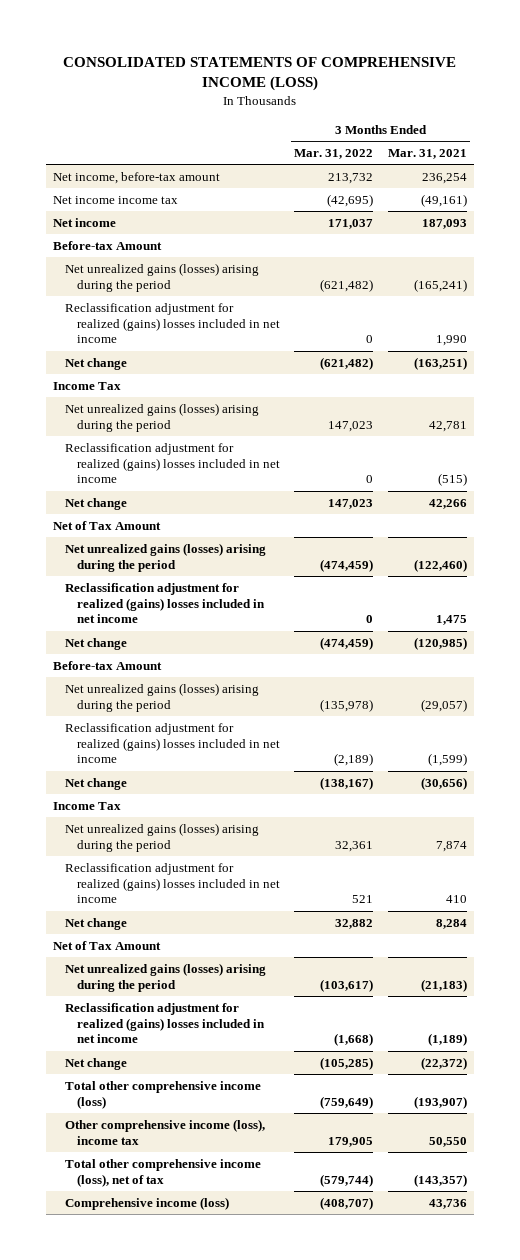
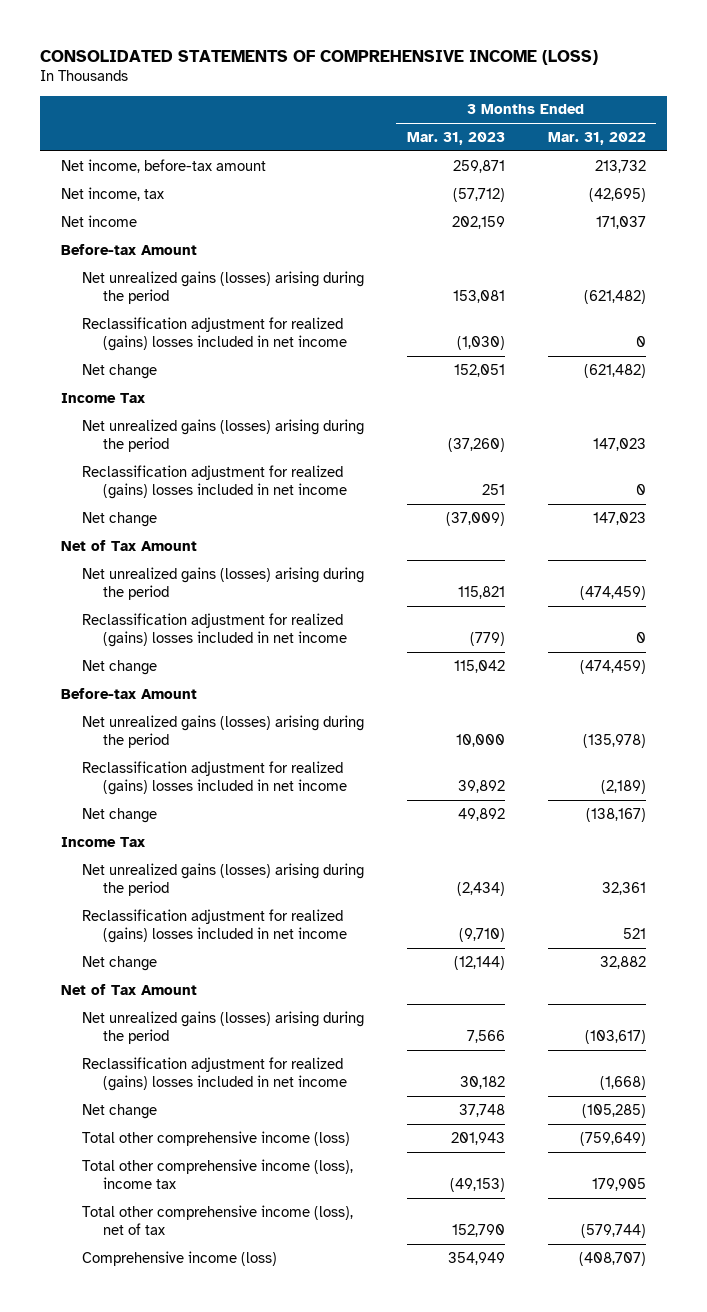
- | 3 Months Ended Mar. 31, 2022 | 3 Months Ended Mar. 31, 2021
+ | 3 Months Ended Mar. 31, 2023 | 3 Months Ended Mar. 31, 2022
- Net income income tax | (42,695) | (49,161)
+ Net income, tax | (57,712) | (42,695)
- Other comprehensive income (loss), income tax | 179,905 | 50,550
+ Total other comprehensive income (loss), income tax | (49,153) | 179,905

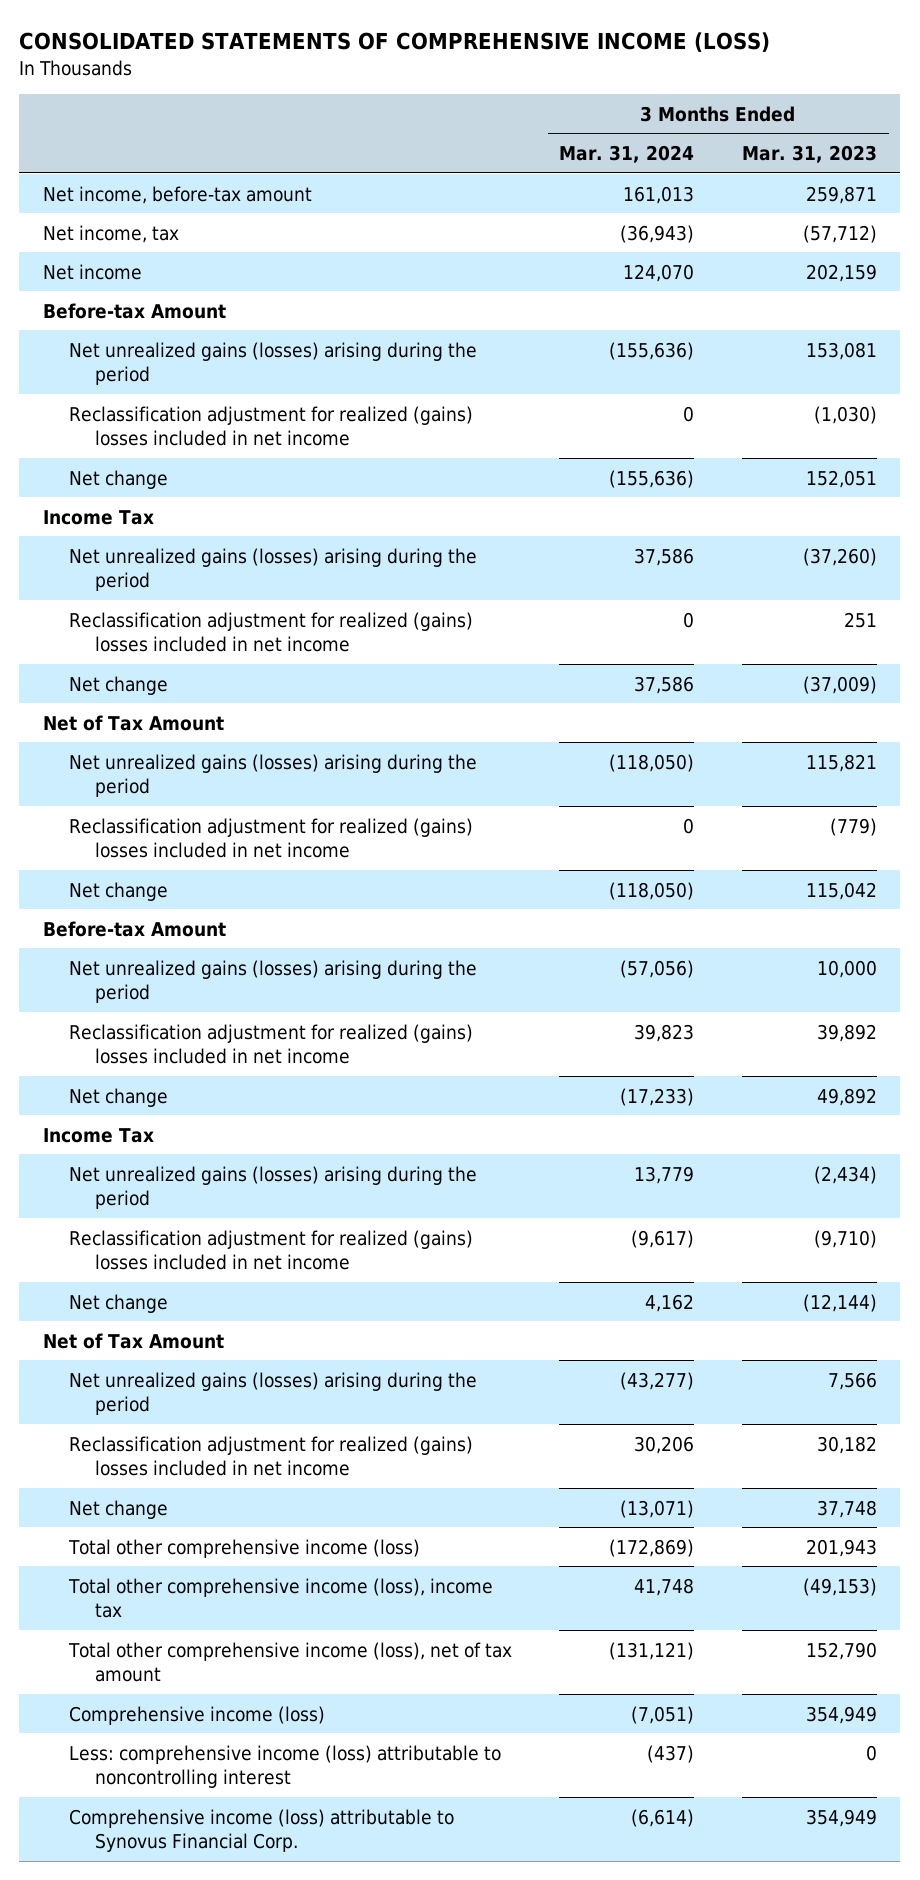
- | 3 Months Ended Mar. 31, 2023 | 3 Months Ended Mar. 31, 2022
+ | 3 Months Ended Mar. 31, 2024 | 3 Months Ended Mar. 31, 2023
- Total other comprehensive income (loss), net of tax | 152,790 | (579,744)
+ Total other comprehensive income (loss), net of tax amount | (131,121) | 152,790
+ Less: comprehensive income (loss) attributable to noncontrolling interest | (437) | 0
+ Comprehensive income (loss) attributable to Synovus Financial Corp. | (6,614) | 354,949

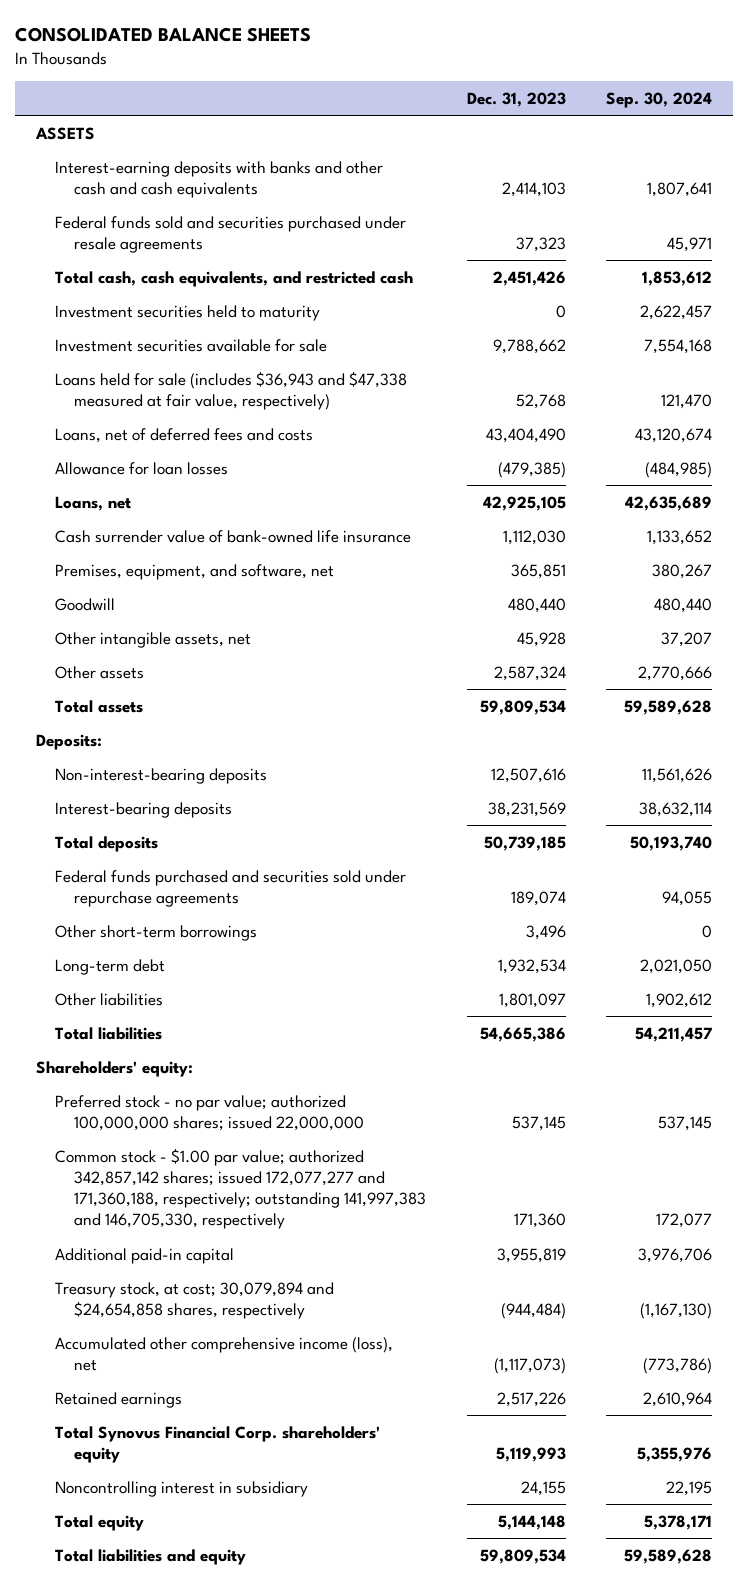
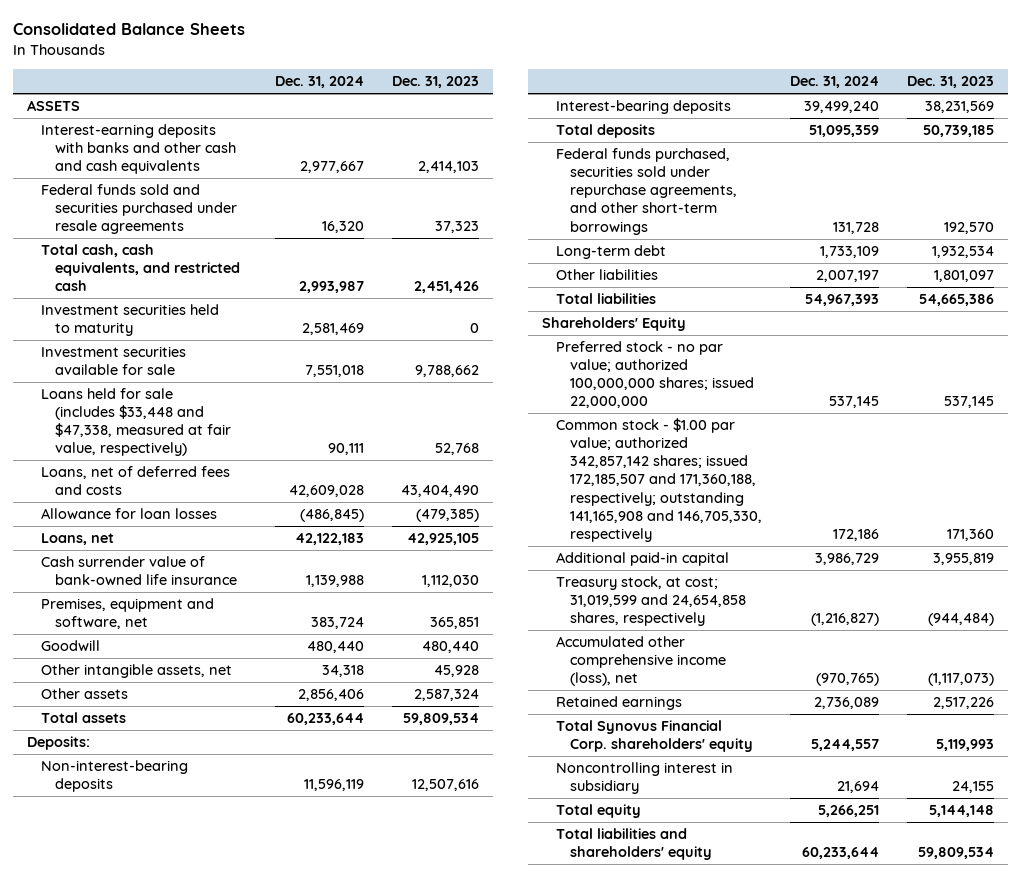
- CONSOLIDATED BALANCE SHEETS
+ Consolidated Balance Sheets
- | Dec. 31, 2023 | Sep. 30, 2024
+ | Dec. 31, 2024 | Dec. 31, 2023
- Loans held for sale (includes $36,943 and $47,338 measured at fair value, respectively) | 52,768 | 121,470
+ Loans held for sale (includes $33,448 and $47,338, measured at fair value, respectively) | 90,111 | 52,768
- Premises, equipment, and software, net | 365,851 | 380,267
+ Premises, equipment and software, net | 383,724 | 365,851
- Federal funds purchased and securities sold under repurchase agreements | 189,074 | 94,055
- Other short-term borrowings | 3,496 | 0
+ Federal funds purchased, securities sold under repurchase agreements, and other short-term borrowings | 131,728 | 192,570
- Shareholders' equity:
+ Shareholders' Equity
- Common stock - $1.00 par value; authorized 342,857,142 shares; issued 172,077,277 and 171,360,188, respectively; outstanding 141,997,383 and 146,705,330, respectively | 171,360 | 172,077
+ Common stock - $1.00 par value; authorized 342,857,142 shares; issued 172,185,507 and 171,360,188, respectively; outstanding 141,165,908 and 146,705,330, respectively | 172,186 | 171,360
- Treasury stock, at cost; 30,079,894 and $24,654,858 shares, respectively | (944,484) | (1,167,130)
+ Treasury stock, at cost; 31,019,599 and 24,654,858 shares, respectively | (1,216,827) | (944,484)
- Total liabilities and equity | 59,809,534 | 59,589,628
+ Total liabilities and shareholders' equity | 60,233,644 | 59,809,534

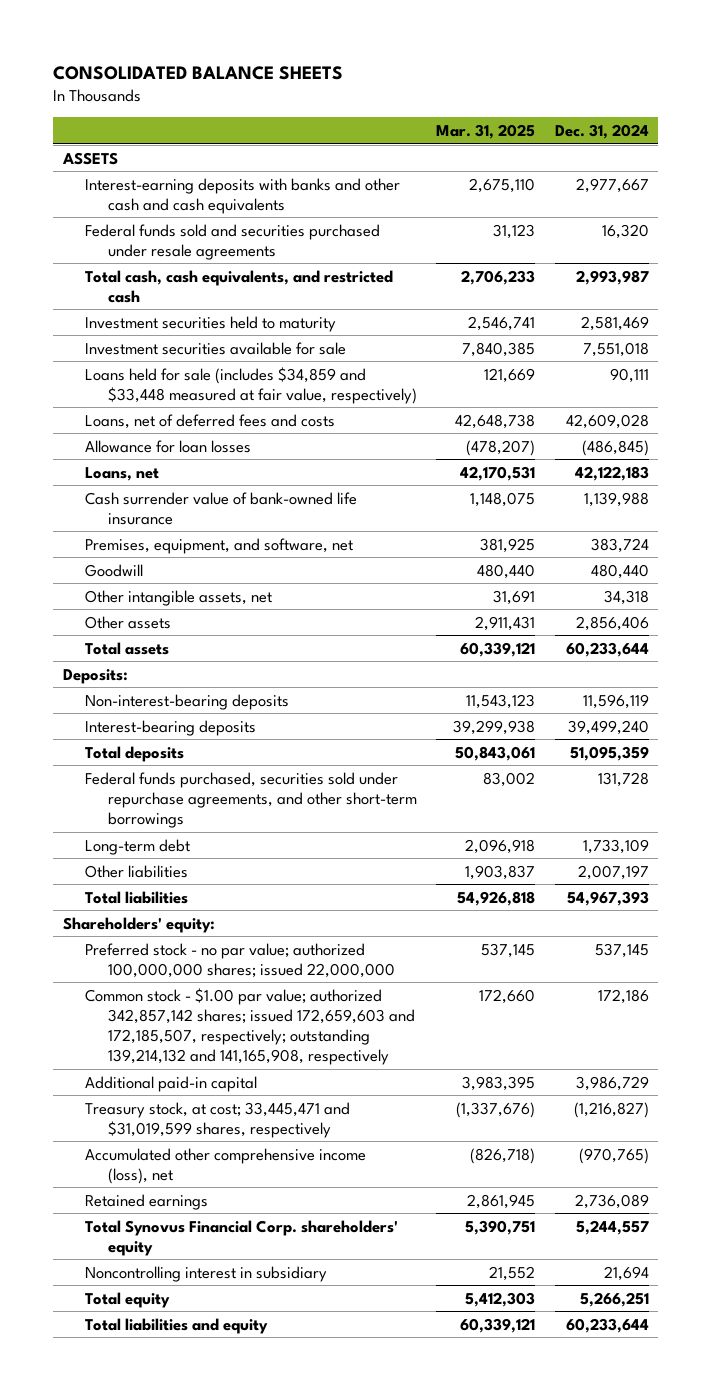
- Consolidated Balance Sheets
+ CONSOLIDATED BALANCE SHEETS
- | Dec. 31, 2024 | Dec. 31, 2023
+ | Mar. 31, 2025 | Dec. 31, 2024
- Loans held for sale (includes $33,448 and $47,338, measured at fair value, respectively) | 90,111 | 52,768
+ Loans held for sale (includes $34,859 and $33,448 measured at fair value, respectively) | 121,669 | 90,111
- Premises, equipment and software, net | 383,724 | 365,851
+ Premises, equipment, and software, net | 381,925 | 383,724
- Shareholders' Equity
+ Shareholders' equity:
- Common stock - $1.00 par value; authorized 342,857,142 shares; issued 172,185,507 and 171,360,188, respectively; outstanding 141,165,908 and 146,705,330, respectively | 172,186 | 171,360
+ Common stock - $1.00 par value; authorized 342,857,142 shares; issued 172,659,603 and 172,185,507, respectively; outstanding 139,214,132 and 141,165,908, respectively | 172,660 | 172,186
- Treasury stock, at cost; 31,019,599 and 24,654,858 shares, respectively | (1,216,827) | (944,484)
+ Treasury stock, at cost; 33,445,471 and $31,019,599 shares, respectively | (1,337,676) | (1,216,827)
- Total liabilities and shareholders' equity | 60,233,644 | 59,809,534
+ Total liabilities and equity | 60,339,121 | 60,233,644

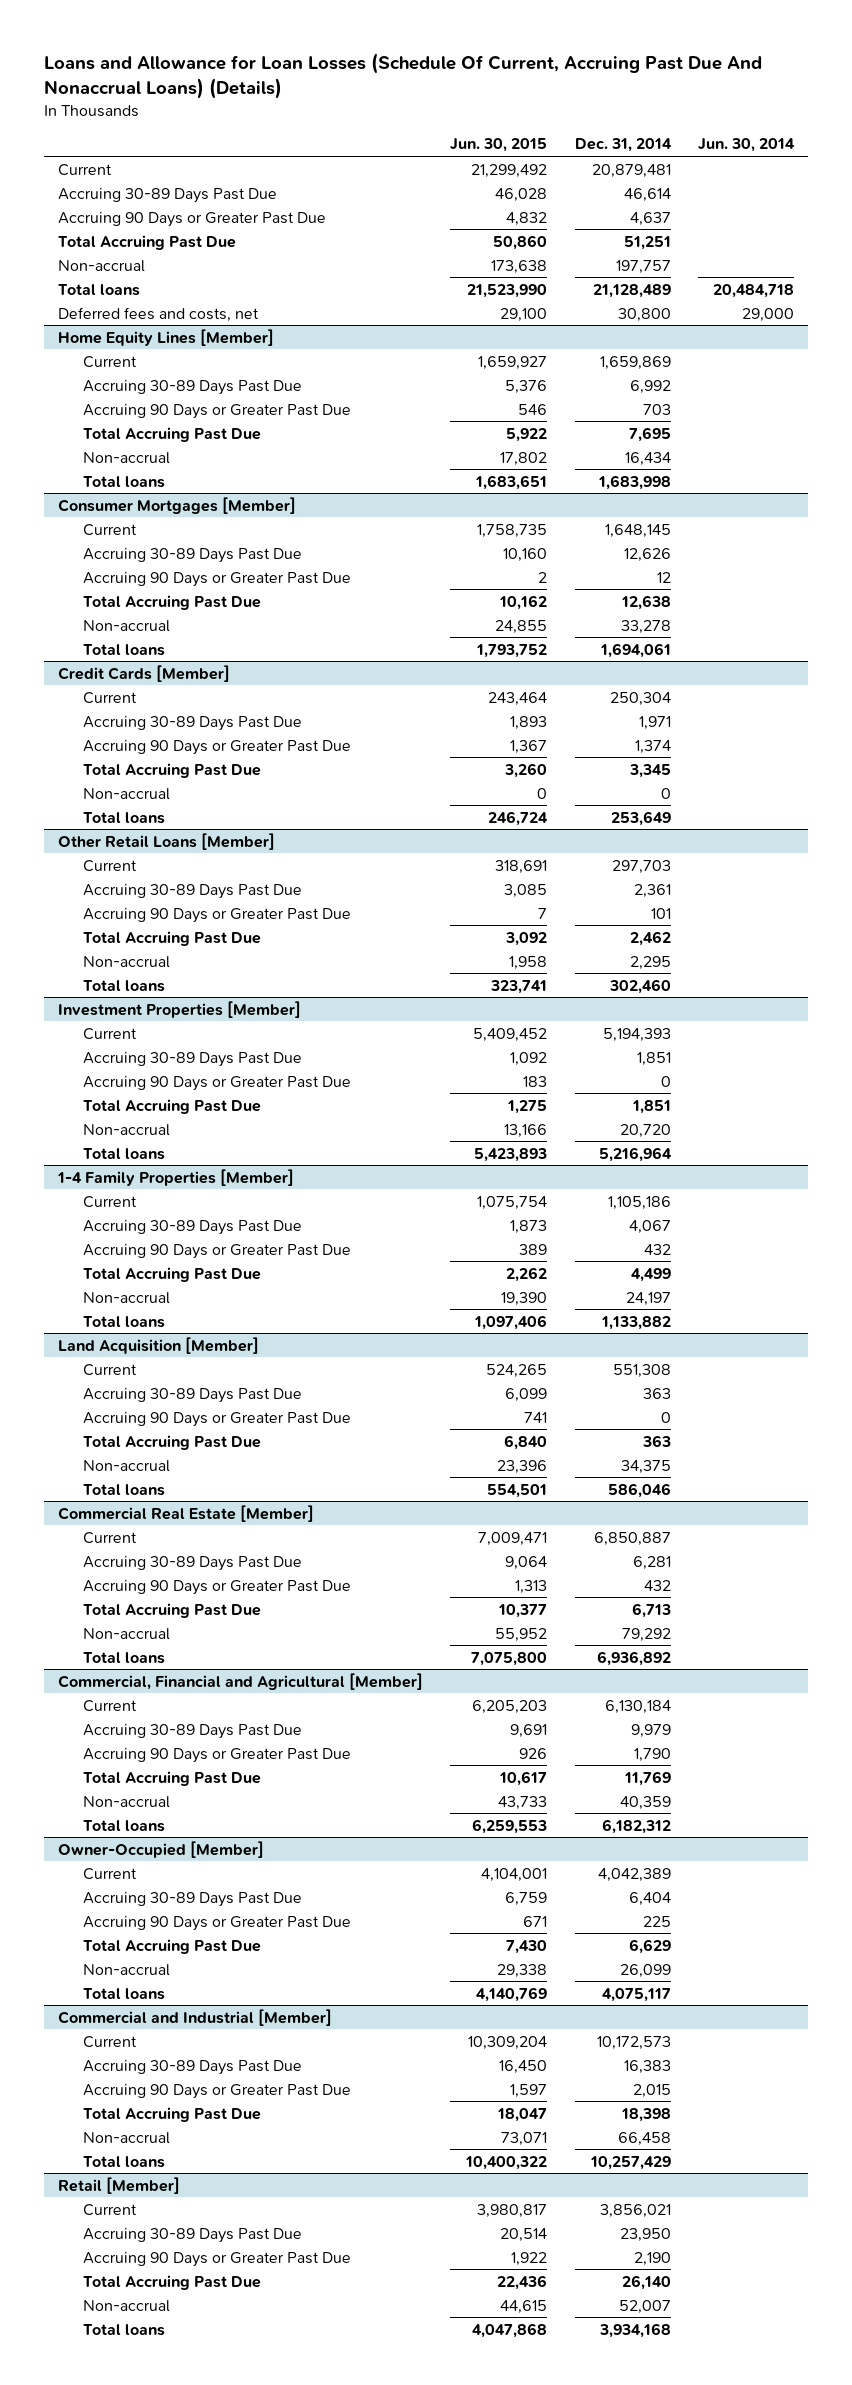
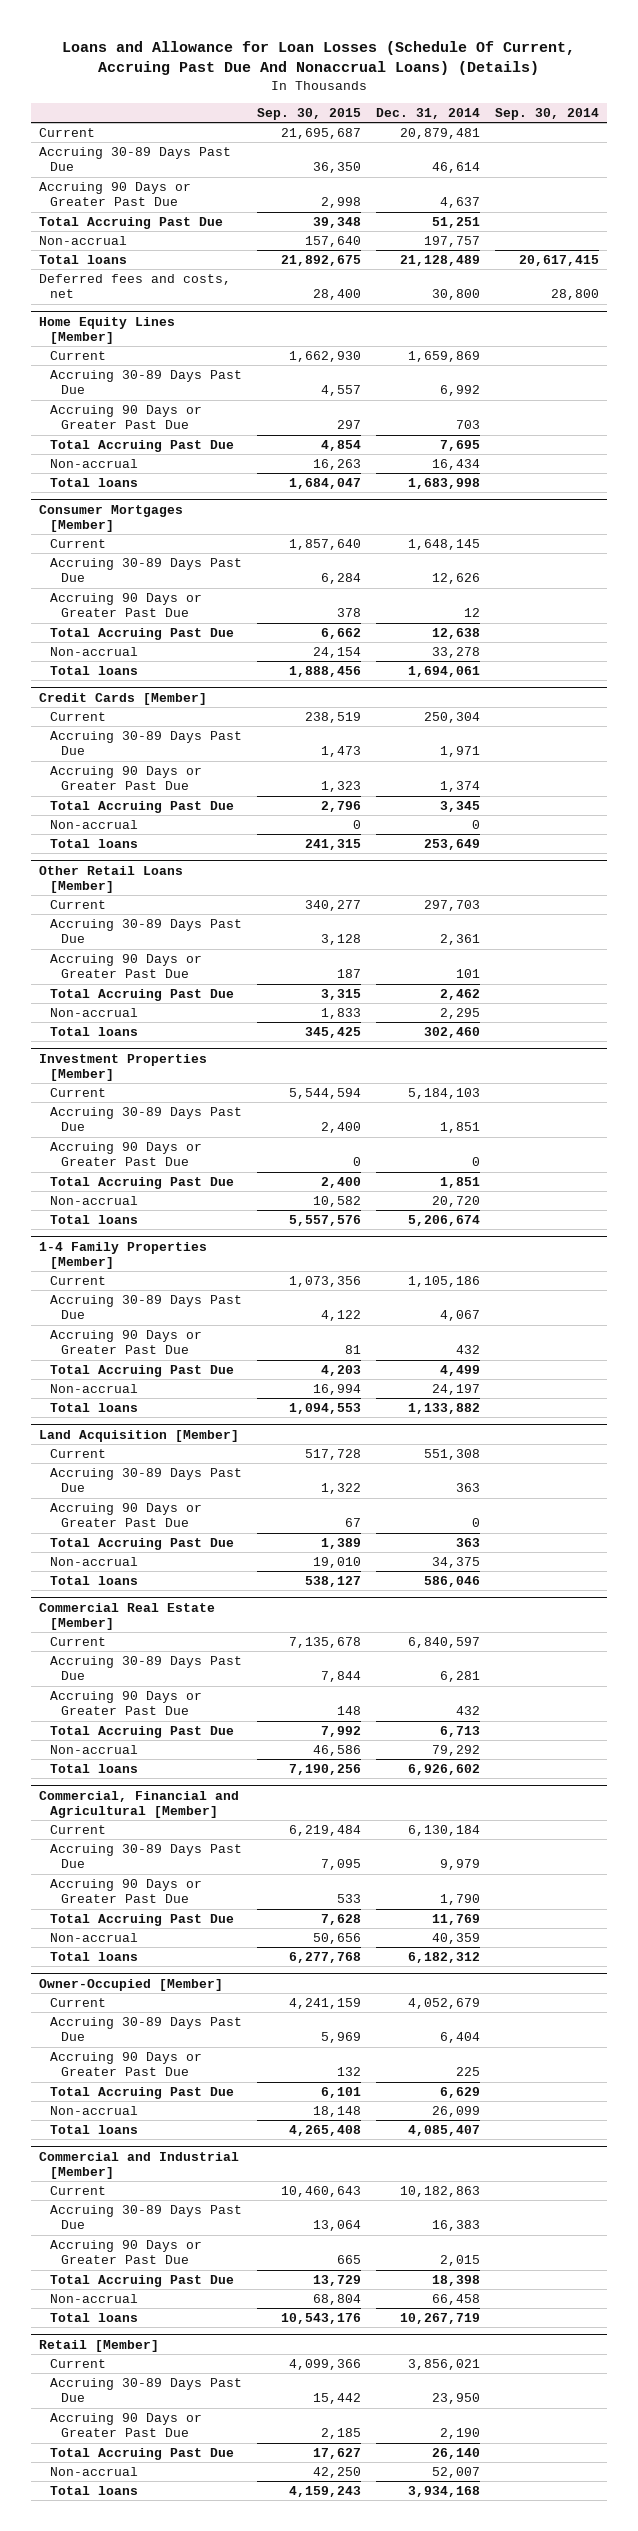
- | Jun. 30, 2015 | Dec. 31, 2014 | Jun. 30, 2014
+ | Sep. 30, 2015 | Dec. 31, 2014 | Sep. 30, 2014
@ Investment Properties [Member]
- Current | 5,409,452 | 5,194,393 |
+ Current | 5,544,594 | 5,184,103 |
- Total loans | 5,423,893 | 5,216,964 |
+ Total loans | 5,557,576 | 5,206,674 |
@ Commercial Real Estate [Member]
- Current | 7,009,471 | 6,850,887 |
+ Current | 7,135,678 | 6,840,597 |
- Total loans | 7,075,800 | 6,936,892 |
+ Total loans | 7,190,256 | 6,926,602 |
@ Owner-Occupied [Member]
- Current | 4,104,001 | 4,042,389 |
+ Current | 4,241,159 | 4,052,679 |
- Total loans | 4,140,769 | 4,075,117 |
+ Total loans | 4,265,408 | 4,085,407 |
@ Commercial and Industrial [Member]
- Current | 10,309,204 | 10,172,573 |
+ Current | 10,460,643 | 10,182,863 |
- Total loans | 10,400,322 | 10,257,429 |
+ Total loans | 10,543,176 | 10,267,719 |

